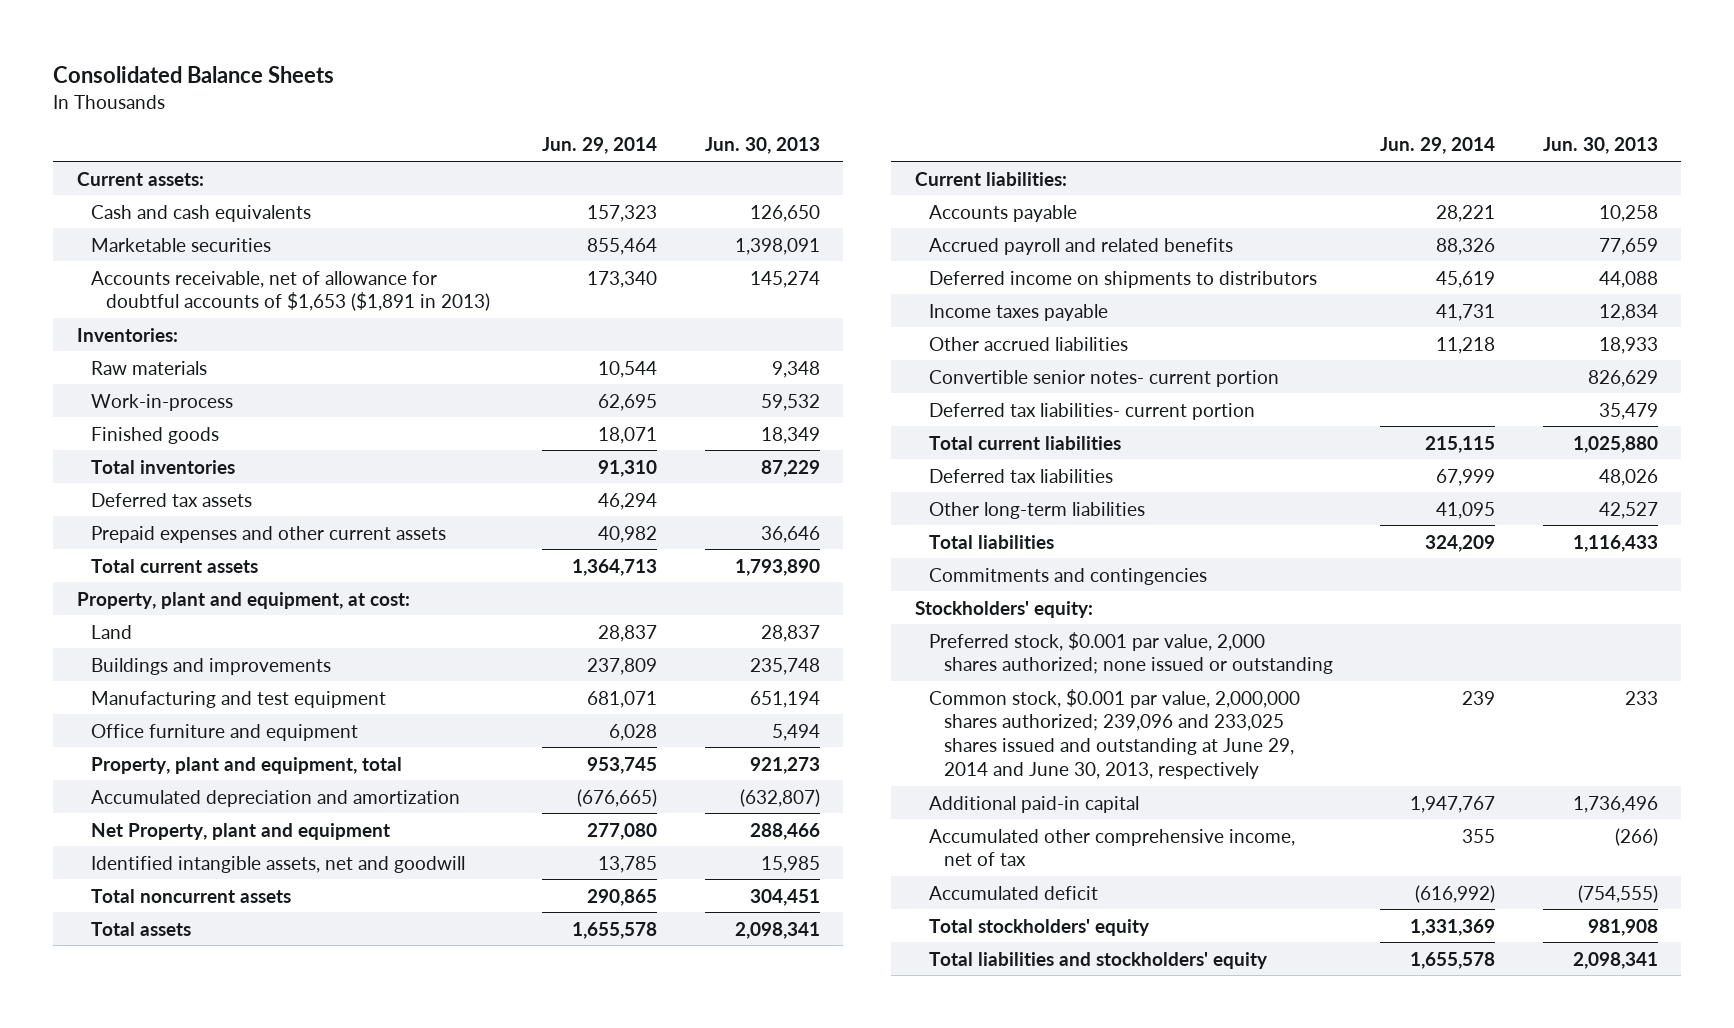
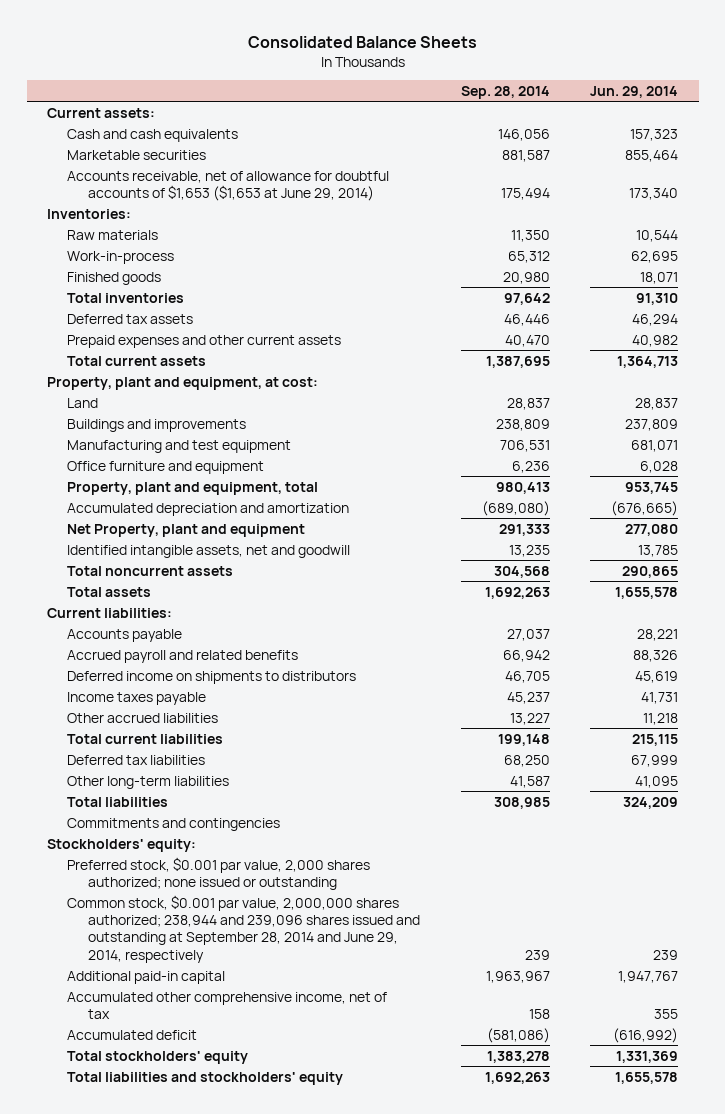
- | Jun. 29, 2014 | Jun. 30, 2013
+ | Sep. 28, 2014 | Jun. 29, 2014
- Accounts receivable, net of allowance for doubtful accounts of $1,653 ($1,891 in 2013) | 173,340 | 145,274
+ Accounts receivable, net of allowance for doubtful accounts of $1,653 ($1,653 at June 29, 2014) | 175,494 | 173,340
- Convertible senior notes- current portion | | 826,629
- Deferred tax liabilities- current portion | | 35,479
- Common stock, $0.001 par value, 2,000,000 shares authorized; 239,096 and 233,025 shares issued and outstanding at June 29, 2014 and June 30, 2013, respectively | 239 | 233
+ Common stock, $0.001 par value, 2,000,000 shares authorized; 238,944 and 239,096 shares issued and outstanding at September 28, 2014 and June 29, 2014, respectively | 239 | 239

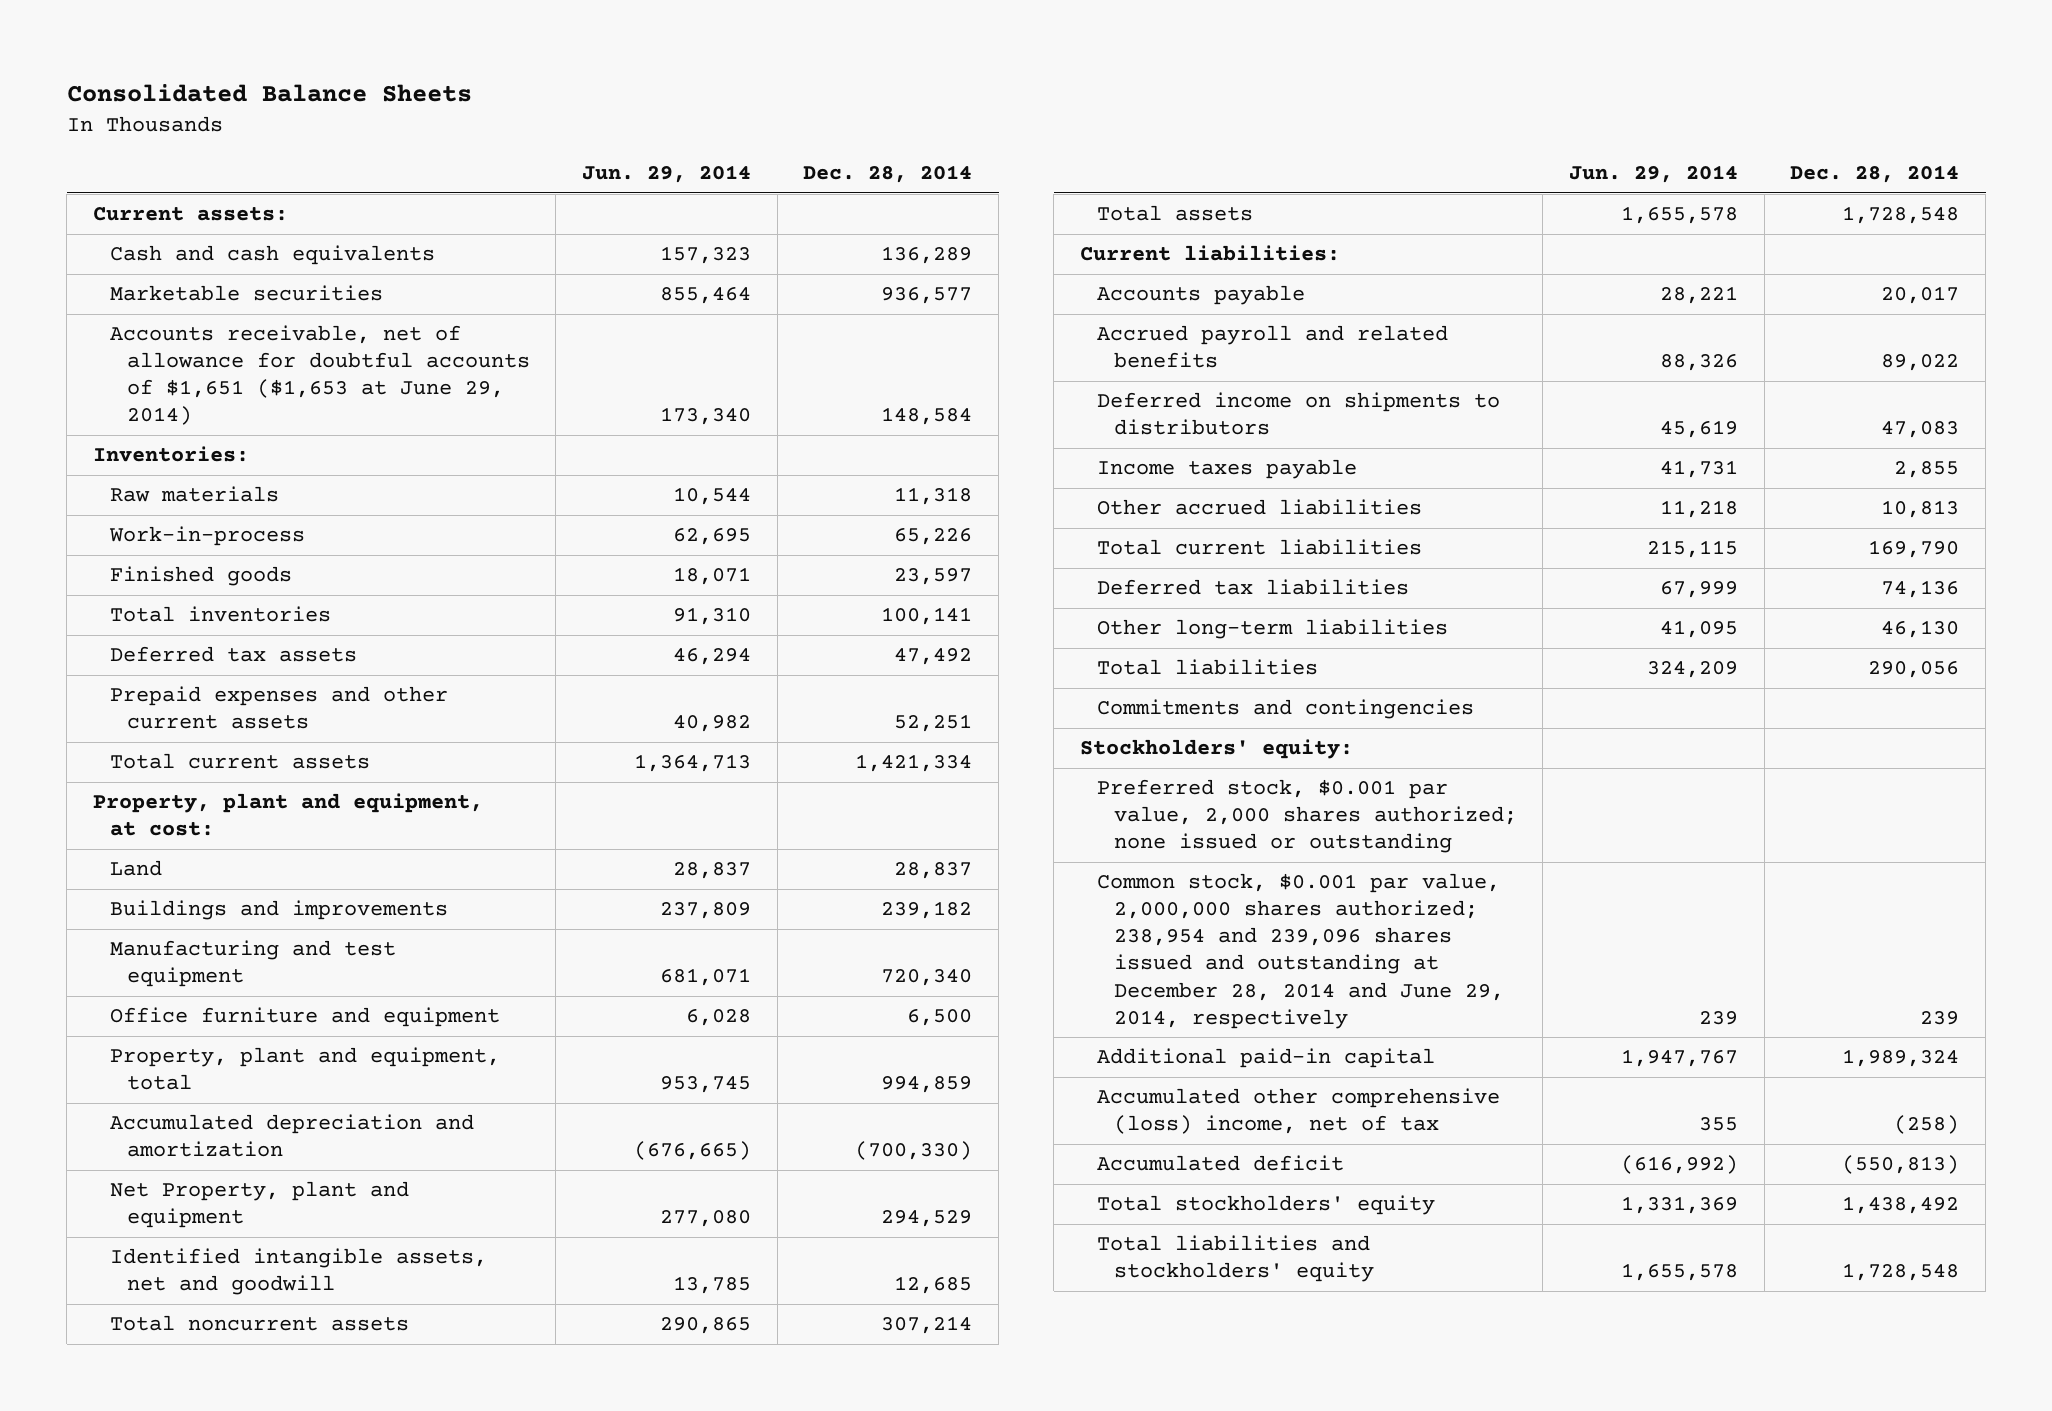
- | Sep. 28, 2014 | Jun. 29, 2014
+ | Jun. 29, 2014 | Dec. 28, 2014
- Accounts receivable, net of allowance for doubtful accounts of $1,653 ($1,653 at June 29, 2014) | 175,494 | 173,340
+ Accounts receivable, net of allowance for doubtful accounts of $1,651 ($1,653 at June 29, 2014) | 173,340 | 148,584
- Common stock, $0.001 par value, 2,000,000 shares authorized; 238,944 and 239,096 shares issued and outstanding at September 28, 2014 and June 29, 2014, respectively | 239 | 239
+ Common stock, $0.001 par value, 2,000,000 shares authorized; 238,954 and 239,096 shares issued and outstanding at December 28, 2014 and June 29, 2014, respectively | 239 | 239
- Accumulated other comprehensive income, net of tax | 158 | 355
+ Accumulated other comprehensive (loss) income, net of tax | 355 | (258)

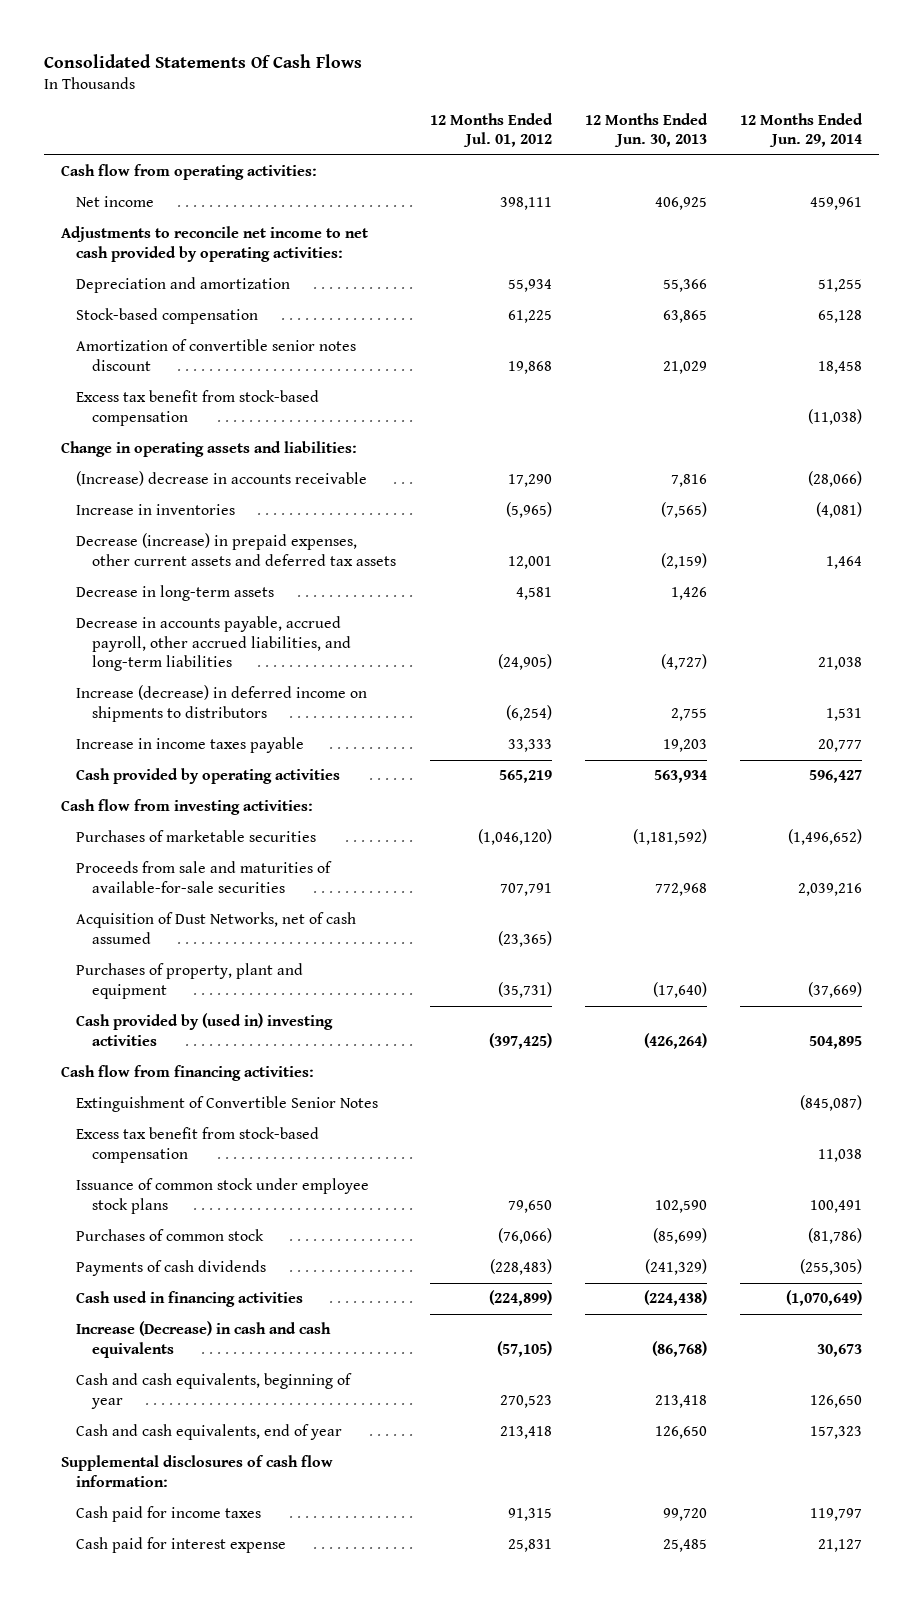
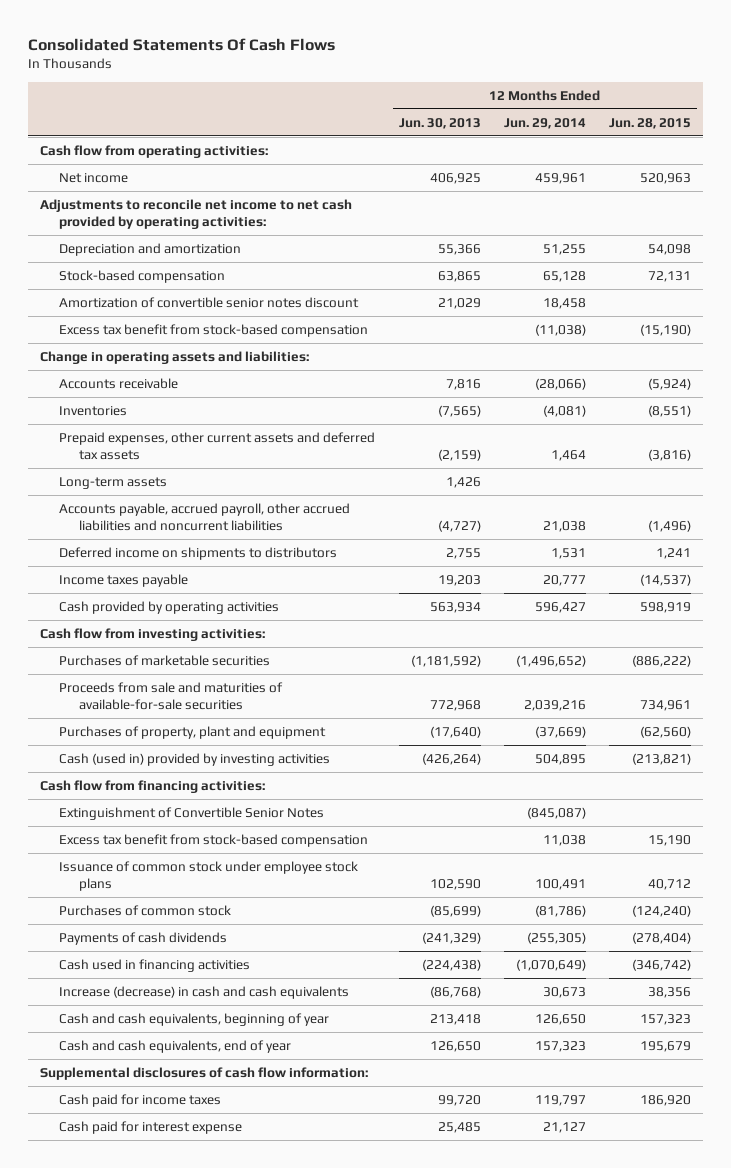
- | 12 Months Ended Jul. 01, 2012 | 12 Months Ended Jun. 30, 2013 | 12 Months Ended Jun. 29, 2014
+ | 12 Months Ended Jun. 30, 2013 | 12 Months Ended Jun. 29, 2014 | 12 Months Ended Jun. 28, 2015
- (Increase) decrease in accounts receivable | 17,290 | 7,816 | (28,066)
- Increase in inventories | (5,965) | (7,565) | (4,081)
- Decrease (increase) in prepaid expenses, other current assets and deferred tax assets | 12,001 | (2,159) | 1,464
- Decrease in long-term assets | 4,581 | 1,426 |
- Decrease in accounts payable, accrued payroll, other accrued liabilities, and long-term liabilities | (24,905) | (4,727) | 21,038
- Increase (decrease) in deferred income on shipments to distributors | (6,254) | 2,755 | 1,531
- Increase in income taxes payable | 33,333 | 19,203 | 20,777
+ Accounts receivable | 7,816 | (28,066) | (5,924)
+ Inventories | (7,565) | (4,081) | (8,551)
+ Prepaid expenses, other current assets and deferred tax assets | (2,159) | 1,464 | (3,816)
+ Long-term assets | 1,426 | |
+ Accounts payable, accrued payroll, other accrued liabilities and noncurrent liabilities | (4,727) | 21,038 | (1,496)
+ Deferred income on shipments to distributors | 2,755 | 1,531 | 1,241
+ Income taxes payable | 19,203 | 20,777 | (14,537)
- Acquisition of Dust Networks, net of cash assumed | (23,365) | |
- Cash provided by (used in) investing activities | (397,425) | (426,264) | 504,895
+ Cash (used in) provided by investing activities | (426,264) | 504,895 | (213,821)
- Increase (Decrease) in cash and cash equivalents | (57,105) | (86,768) | 30,673
+ Increase (decrease) in cash and cash equivalents | (86,768) | 30,673 | 38,356

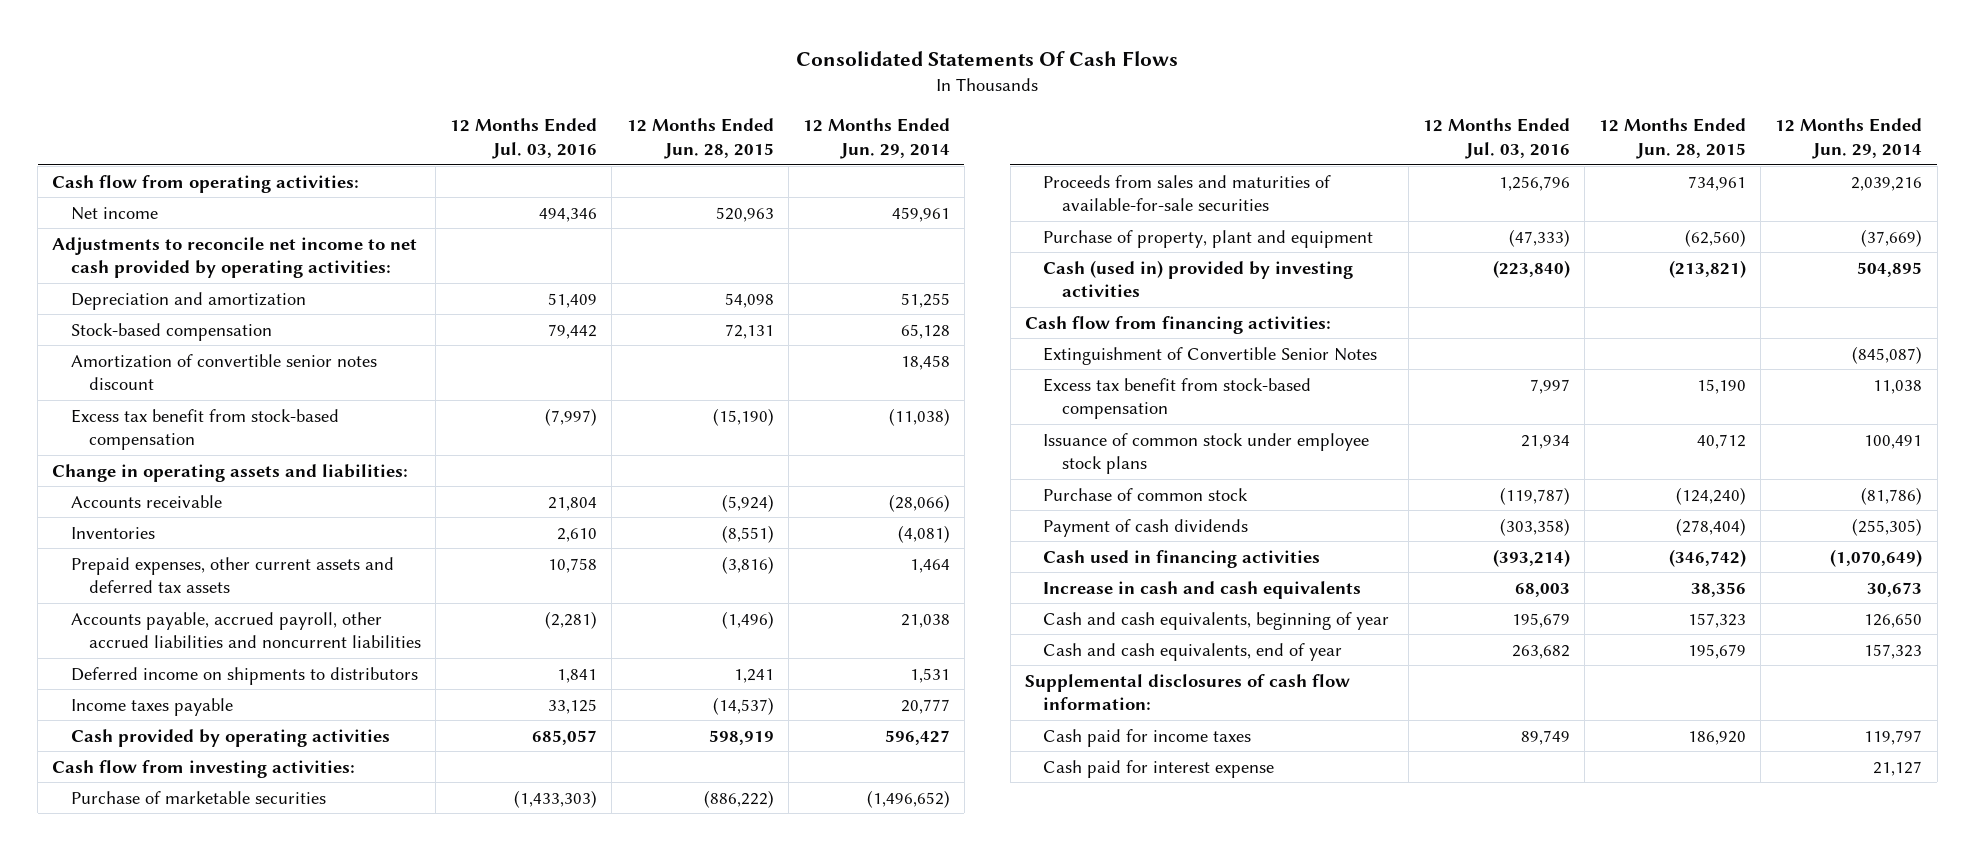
- | 12 Months Ended Jun. 30, 2013 | 12 Months Ended Jun. 29, 2014 | 12 Months Ended Jun. 28, 2015
+ | 12 Months Ended Jul. 03, 2016 | 12 Months Ended Jun. 28, 2015 | 12 Months Ended Jun. 29, 2014
- Long-term assets | 1,426 | |
- Purchases of marketable securities | (1,181,592) | (1,496,652) | (886,222)
- Proceeds from sale and maturities of available-for-sale securities | 772,968 | 2,039,216 | 734,961
- Purchases of property, plant and equipment | (17,640) | (37,669) | (62,560)
+ Purchase of marketable securities | (1,433,303) | (886,222) | (1,496,652)
+ Proceeds from sales and maturities of available-for-sale securities | 1,256,796 | 734,961 | 2,039,216
+ Purchase of property, plant and equipment | (47,333) | (62,560) | (37,669)
- Purchases of common stock | (85,699) | (81,786) | (124,240)
- Payments of cash dividends | (241,329) | (255,305) | (278,404)
+ Purchase of common stock | (119,787) | (124,240) | (81,786)
+ Payment of cash dividends | (303,358) | (278,404) | (255,305)
- Increase (decrease) in cash and cash equivalents | (86,768) | 30,673 | 38,356
+ Increase in cash and cash equivalents | 68,003 | 38,356 | 30,673

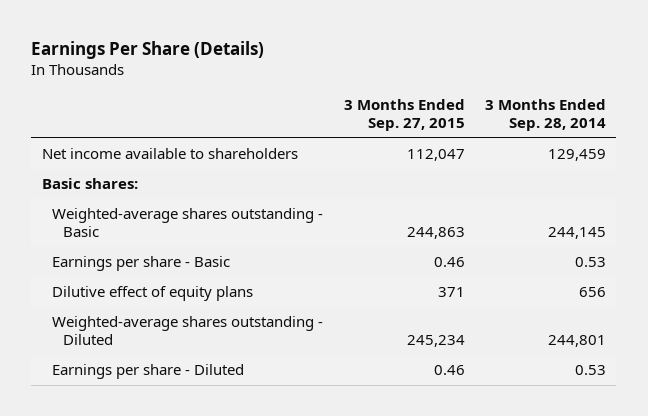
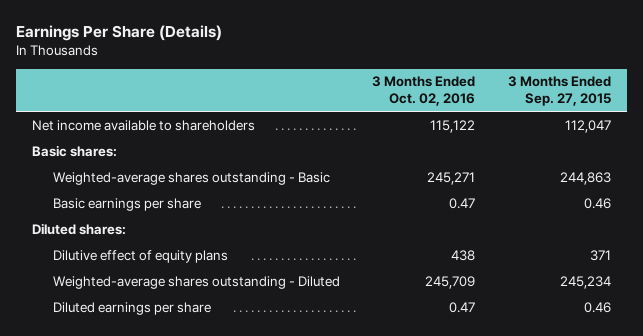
- | 3 Months Ended Sep. 27, 2015 | 3 Months Ended Sep. 28, 2014
+ | 3 Months Ended Oct. 02, 2016 | 3 Months Ended Sep. 27, 2015
- Earnings per share - Basic | 0.46 | 0.53
+ Basic earnings per share | 0.47 | 0.46
+ Diluted shares:
- Earnings per share - Diluted | 0.46 | 0.53
+ Diluted earnings per share | 0.47 | 0.46

